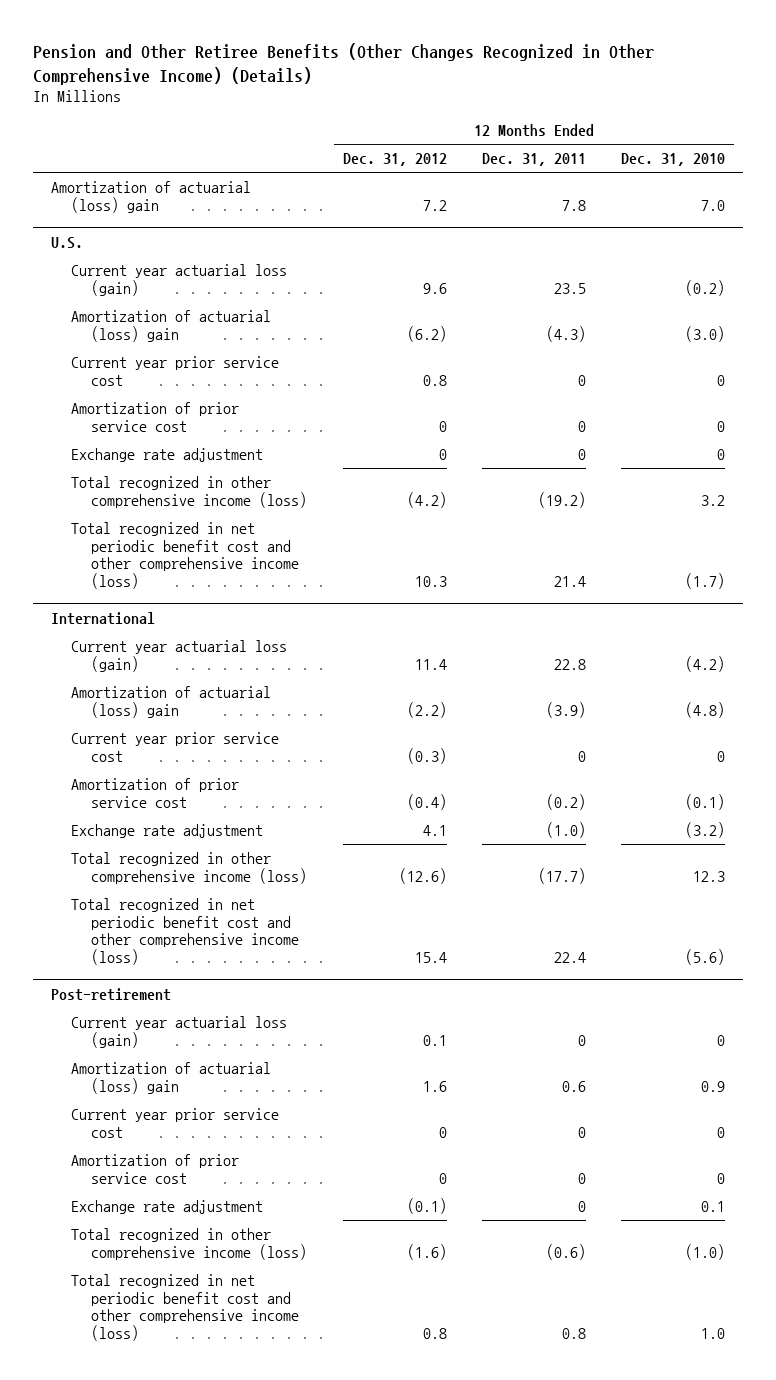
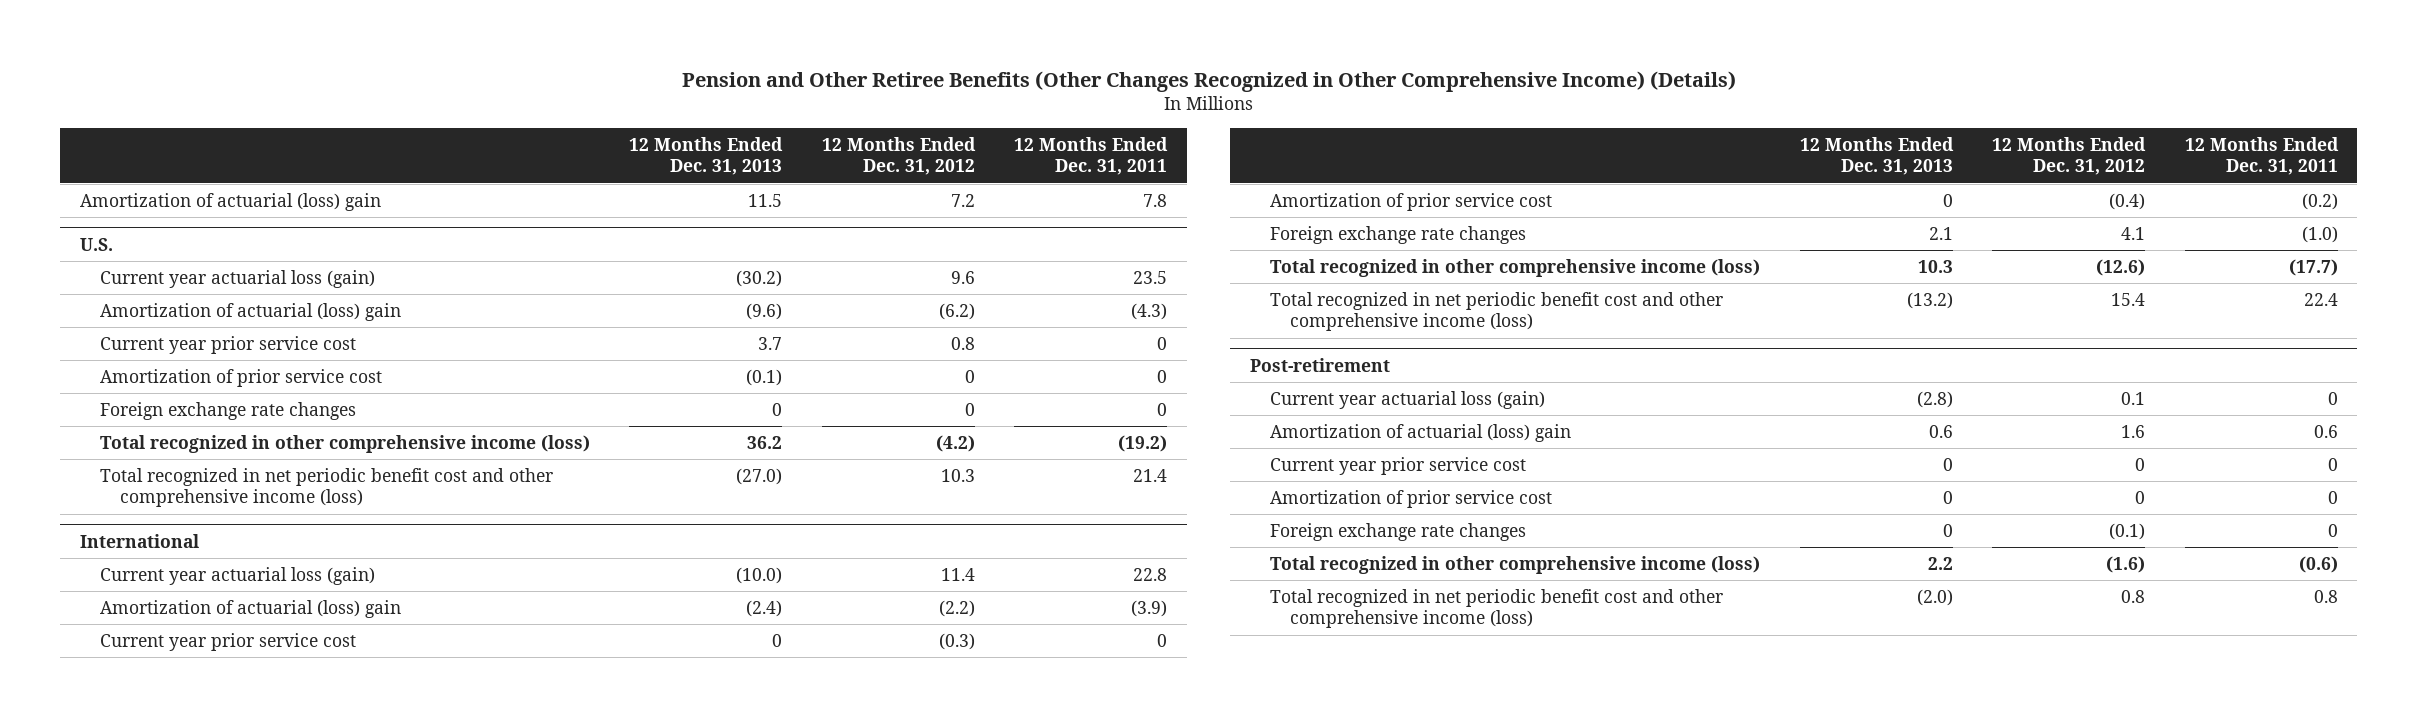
- | 12 Months Ended Dec. 31, 2012 | 12 Months Ended Dec. 31, 2011 | 12 Months Ended Dec. 31, 2010
+ | 12 Months Ended Dec. 31, 2013 | 12 Months Ended Dec. 31, 2012 | 12 Months Ended Dec. 31, 2011
@ U.S.
- Exchange rate adjustment | 0 | 0 | 0
+ Foreign exchange rate changes | 0 | 0 | 0
@ International
- Exchange rate adjustment | 4.1 | (1.0) | (3.2)
+ Foreign exchange rate changes | 2.1 | 4.1 | (1.0)
@ Post-retirement
- Exchange rate adjustment | (0.1) | 0 | 0.1
+ Foreign exchange rate changes | 0 | (0.1) | 0

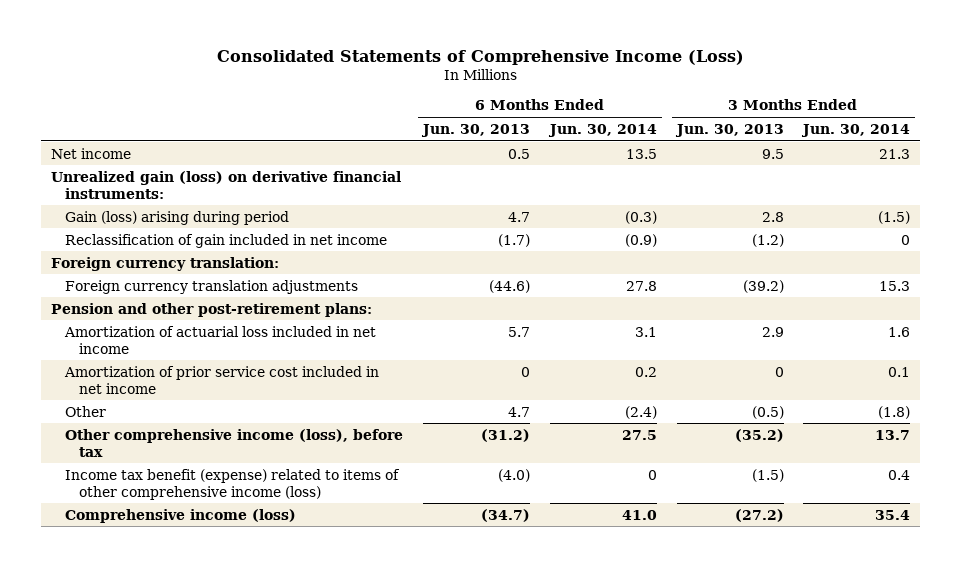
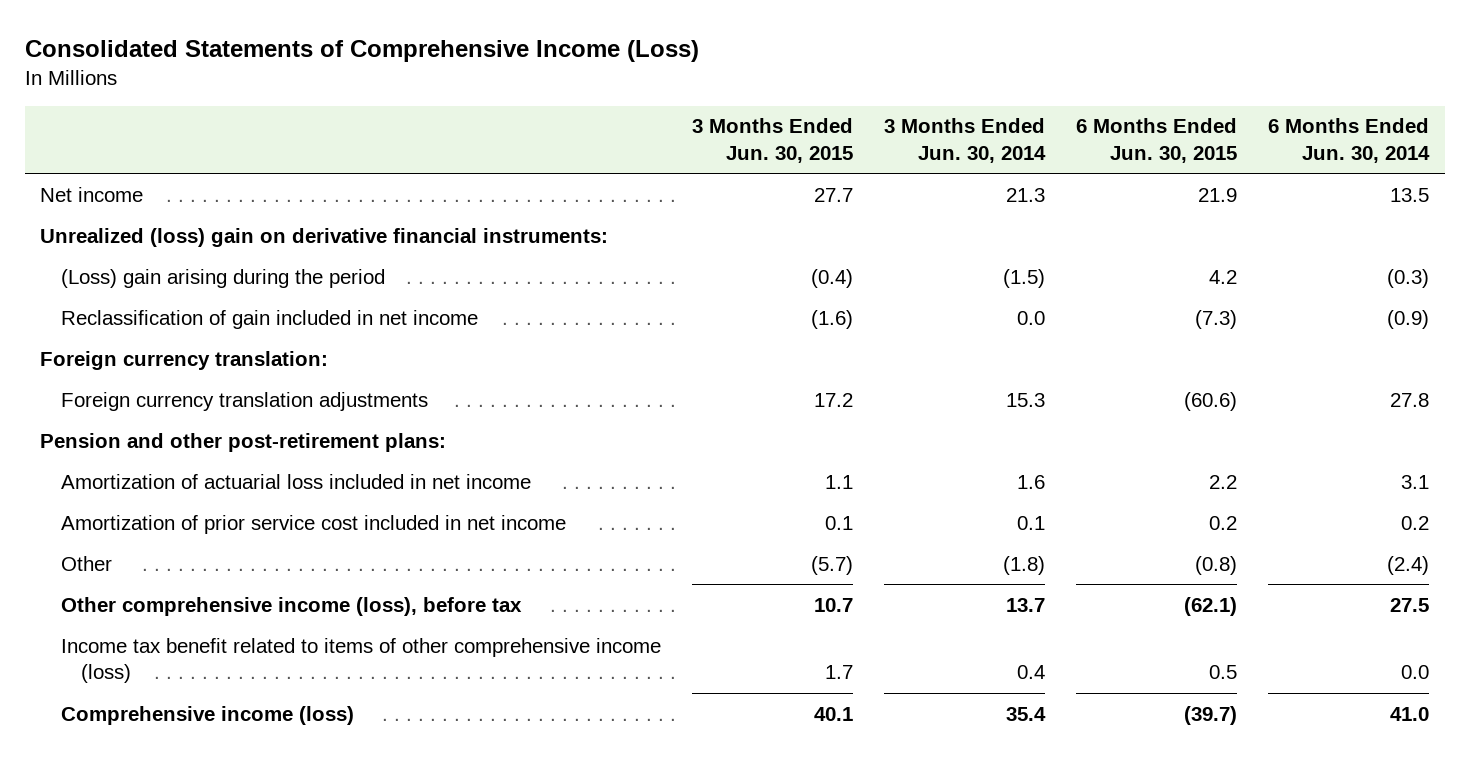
- | 6 Months Ended Jun. 30, 2013 | 6 Months Ended Jun. 30, 2014 | 3 Months Ended Jun. 30, 2013 | 3 Months Ended Jun. 30, 2014
+ | 3 Months Ended Jun. 30, 2015 | 3 Months Ended Jun. 30, 2014 | 6 Months Ended Jun. 30, 2015 | 6 Months Ended Jun. 30, 2014
- Unrealized gain (loss) on derivative financial instruments:
- Gain (loss) arising during period | 4.7 | (0.3) | 2.8 | (1.5)
- Reclassification of gain included in net income | (1.7) | (0.9) | (1.2) | 0
+ Unrealized (loss) gain on derivative financial instruments:
+ (Loss) gain arising during the period | (0.4) | (1.5) | 4.2 | (0.3)
+ Reclassification of gain included in net income | (1.6) | 0.0 | (7.3) | (0.9)
- Income tax benefit (expense) related to items of other comprehensive income (loss) | (4.0) | 0 | (1.5) | 0.4
+ Income tax benefit related to items of other comprehensive income (loss) | 1.7 | 0.4 | 0.5 | 0.0

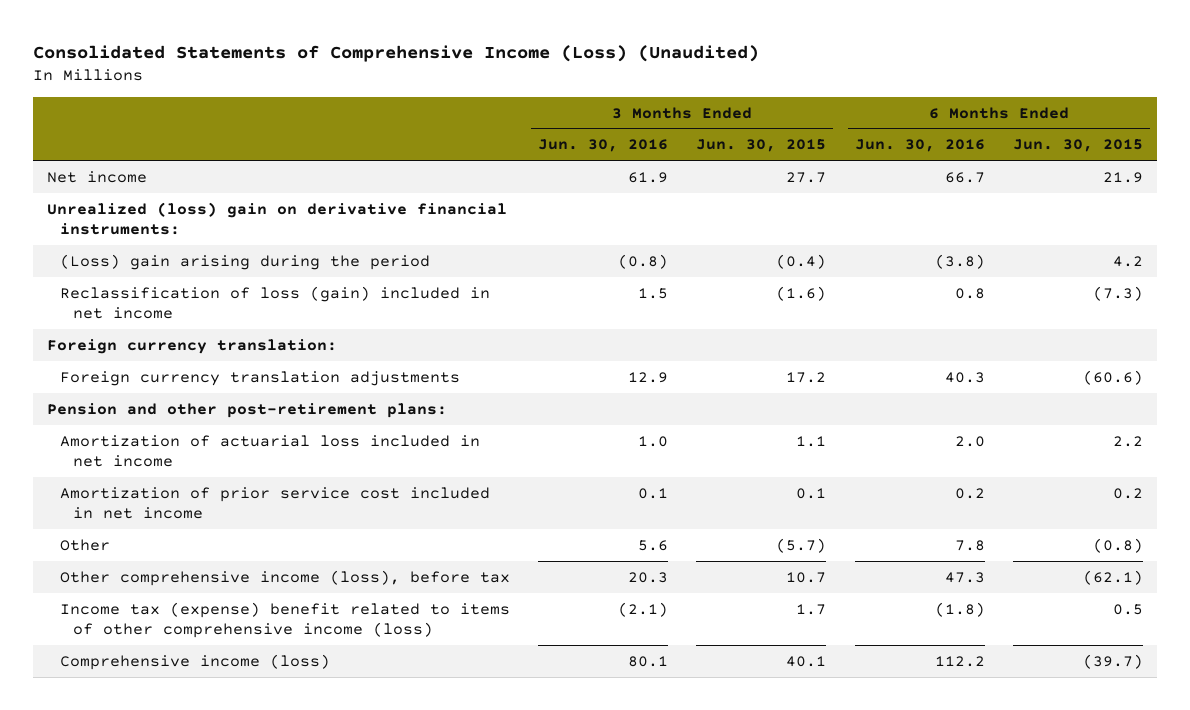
- Consolidated Statements of Comprehensive Income (Loss)
+ Consolidated Statements of Comprehensive Income (Loss) (Unaudited)
- | 3 Months Ended Jun. 30, 2015 | 3 Months Ended Jun. 30, 2014 | 6 Months Ended Jun. 30, 2015 | 6 Months Ended Jun. 30, 2014
+ | 3 Months Ended Jun. 30, 2016 | 3 Months Ended Jun. 30, 2015 | 6 Months Ended Jun. 30, 2016 | 6 Months Ended Jun. 30, 2015
- Reclassification of gain included in net income | (1.6) | 0.0 | (7.3) | (0.9)
+ Reclassification of loss (gain) included in net income | 1.5 | (1.6) | 0.8 | (7.3)
- Income tax benefit related to items of other comprehensive income (loss) | 1.7 | 0.4 | 0.5 | 0.0
+ Income tax (expense) benefit related to items of other comprehensive income (loss) | (2.1) | 1.7 | (1.8) | 0.5

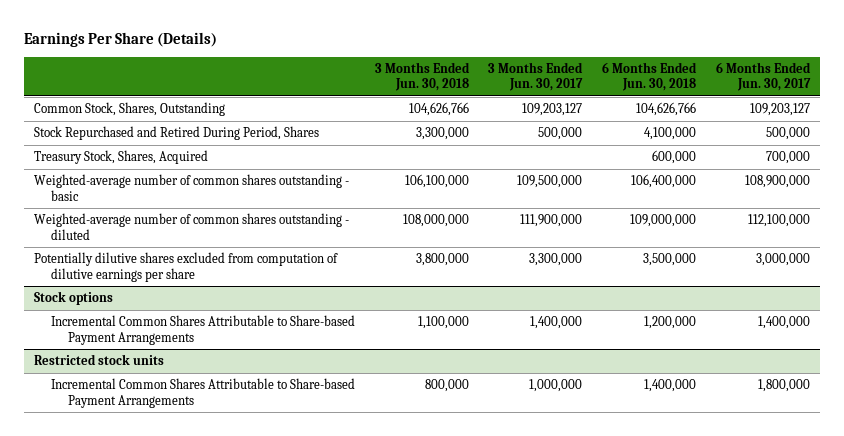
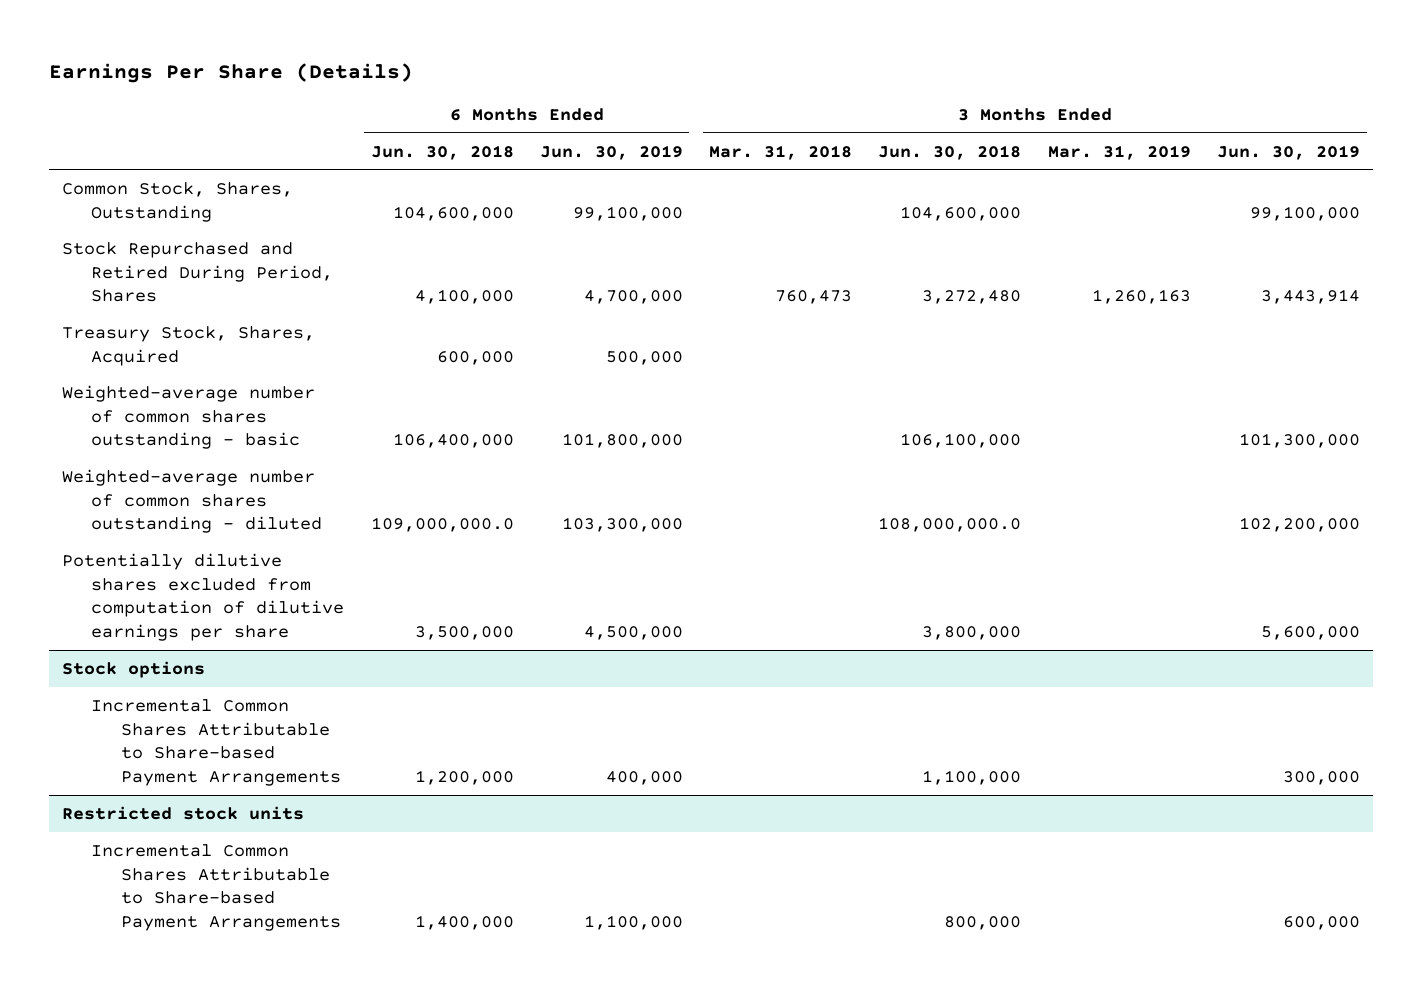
- | 3 Months Ended Jun. 30, 2018 | 3 Months Ended Jun. 30, 2017 | 6 Months Ended Jun. 30, 2018 | 6 Months Ended Jun. 30, 2017
+ | 6 Months Ended Jun. 30, 2018 | 6 Months Ended Jun. 30, 2019 | 3 Months Ended Mar. 31, 2018 | 3 Months Ended Jun. 30, 2018 | 3 Months Ended Mar. 31, 2019 | 3 Months Ended Jun. 30, 2019
- Common Stock, Shares, Outstanding | 104,626,766 | 109,203,127 | 104,626,766 | 109,203,127
- Stock Repurchased and Retired During Period, Shares | 3,300,000 | 500,000 | 4,100,000 | 500,000
+ Common Stock, Shares, Outstanding | 104,600,000 | 99,100,000 | | 104,600,000 | | 99,100,000
+ Stock Repurchased and Retired During Period, Shares | 4,100,000 | 4,700,000 | 760,473 | 3,272,480 | 1,260,163 | 3,443,914
- Weighted-average number of common shares outstanding - diluted | 108,000,000 | 111,900,000 | 109,000,000 | 112,100,000
+ Weighted-average number of common shares outstanding - diluted | 109,000,000.0 | 103,300,000 | | 108,000,000.0 | | 102,200,000

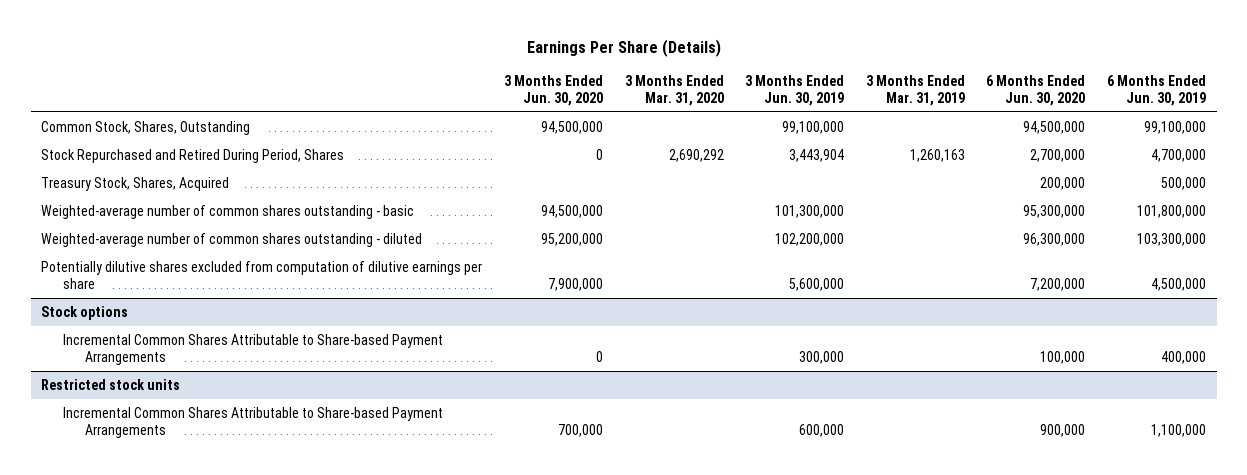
- | 6 Months Ended Jun. 30, 2018 | 6 Months Ended Jun. 30, 2019 | 3 Months Ended Mar. 31, 2018 | 3 Months Ended Jun. 30, 2018 | 3 Months Ended Mar. 31, 2019 | 3 Months Ended Jun. 30, 2019
+ | 3 Months Ended Jun. 30, 2020 | 3 Months Ended Mar. 31, 2020 | 3 Months Ended Jun. 30, 2019 | 3 Months Ended Mar. 31, 2019 | 6 Months Ended Jun. 30, 2020 | 6 Months Ended Jun. 30, 2019
- Stock Repurchased and Retired During Period, Shares | 4,100,000 | 4,700,000 | 760,473 | 3,272,480 | 1,260,163 | 3,443,914
+ Stock Repurchased and Retired During Period, Shares | 0 | 2,690,292 | 3,443,904 | 1,260,163 | 2,700,000 | 4,700,000

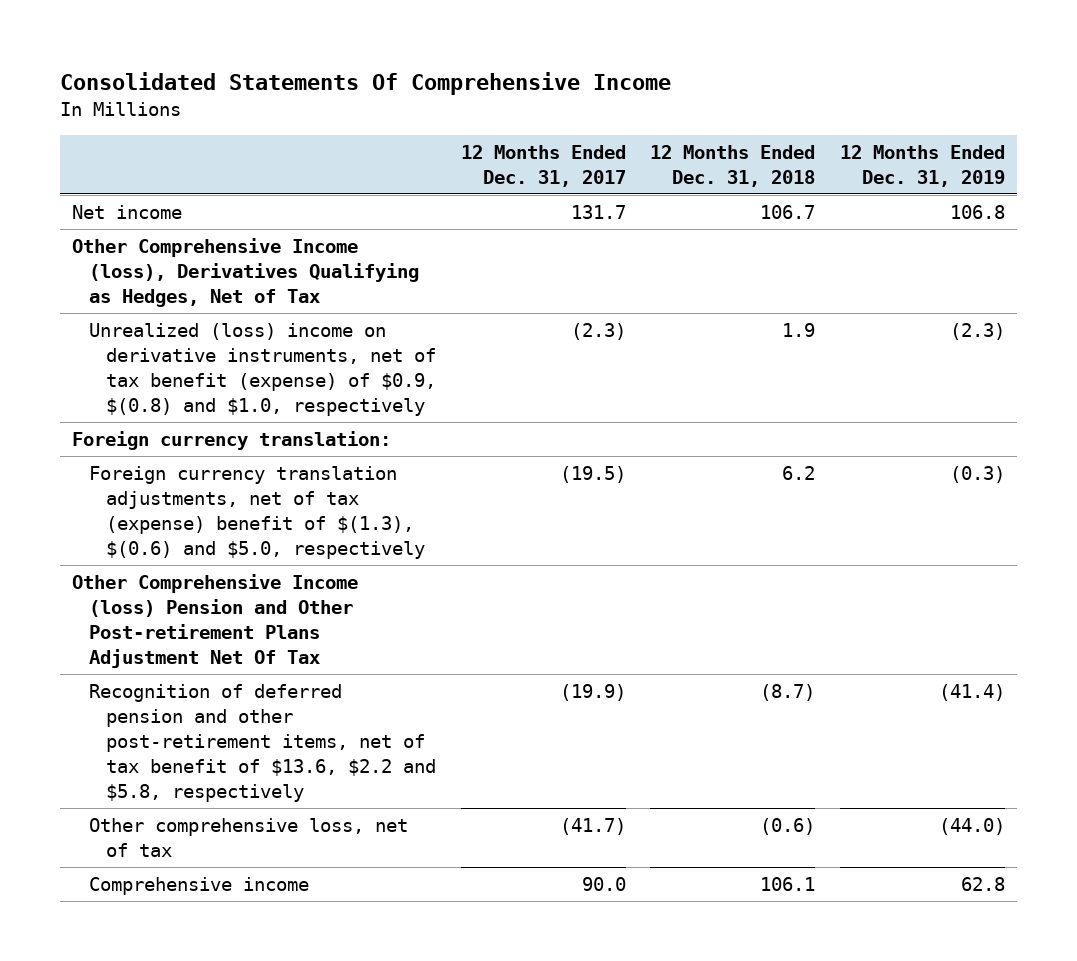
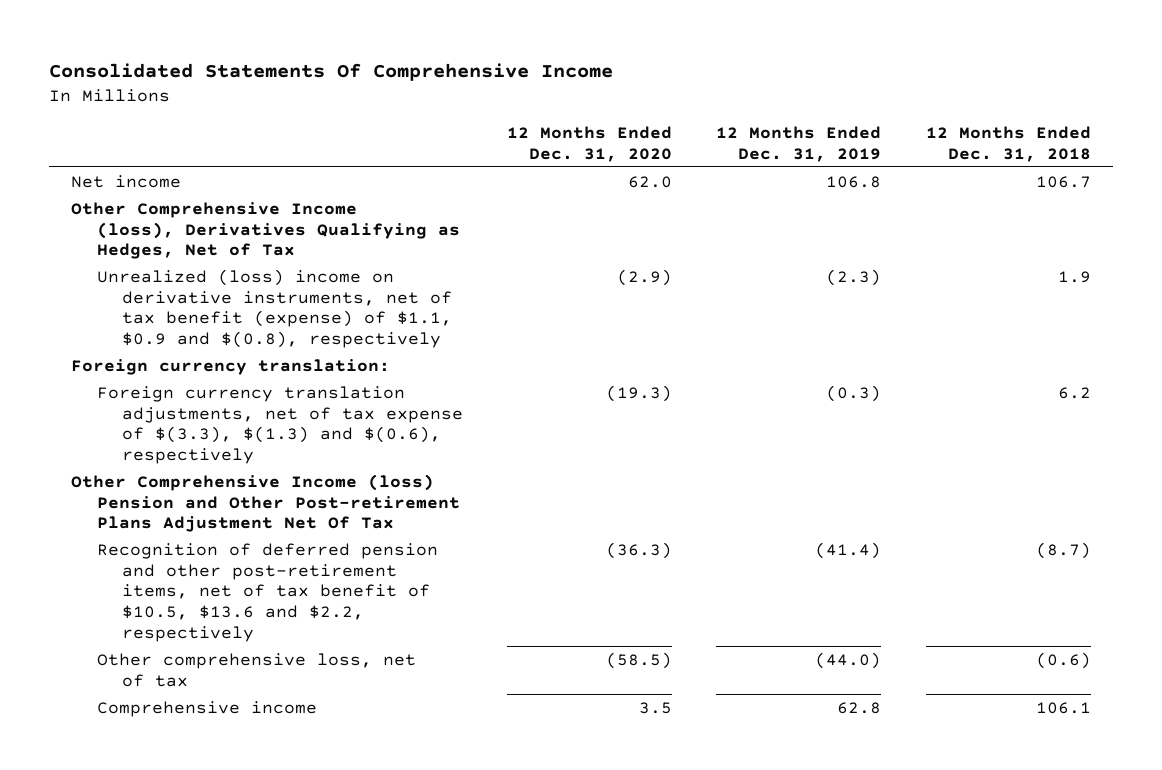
- | 12 Months Ended Dec. 31, 2017 | 12 Months Ended Dec. 31, 2018 | 12 Months Ended Dec. 31, 2019
+ | 12 Months Ended Dec. 31, 2020 | 12 Months Ended Dec. 31, 2019 | 12 Months Ended Dec. 31, 2018
- Unrealized (loss) income on derivative instruments, net of tax benefit (expense) of $0.9, $(0.8) and $1.0, respectively | (2.3) | 1.9 | (2.3)
+ Unrealized (loss) income on derivative instruments, net of tax benefit (expense) of $1.1, $0.9 and $(0.8), respectively | (2.9) | (2.3) | 1.9
- Foreign currency translation adjustments, net of tax (expense) benefit of $(1.3), $(0.6) and $5.0, respectively | (19.5) | 6.2 | (0.3)
+ Foreign currency translation adjustments, net of tax expense of $(3.3), $(1.3) and $(0.6), respectively | (19.3) | (0.3) | 6.2
- Recognition of deferred pension and other post-retirement items, net of tax benefit of $13.6, $2.2 and $5.8, respectively | (19.9) | (8.7) | (41.4)
+ Recognition of deferred pension and other post-retirement items, net of tax benefit of $10.5, $13.6 and $2.2, respectively | (36.3) | (41.4) | (8.7)

